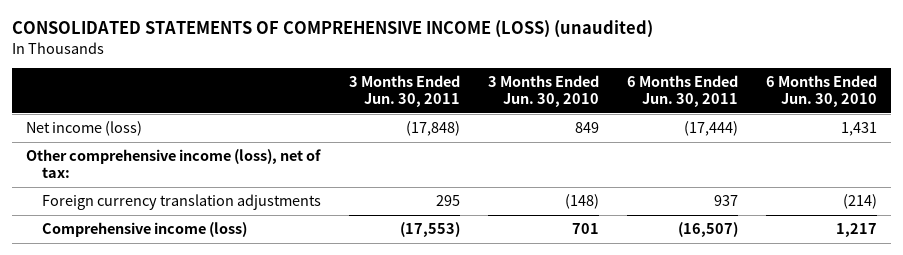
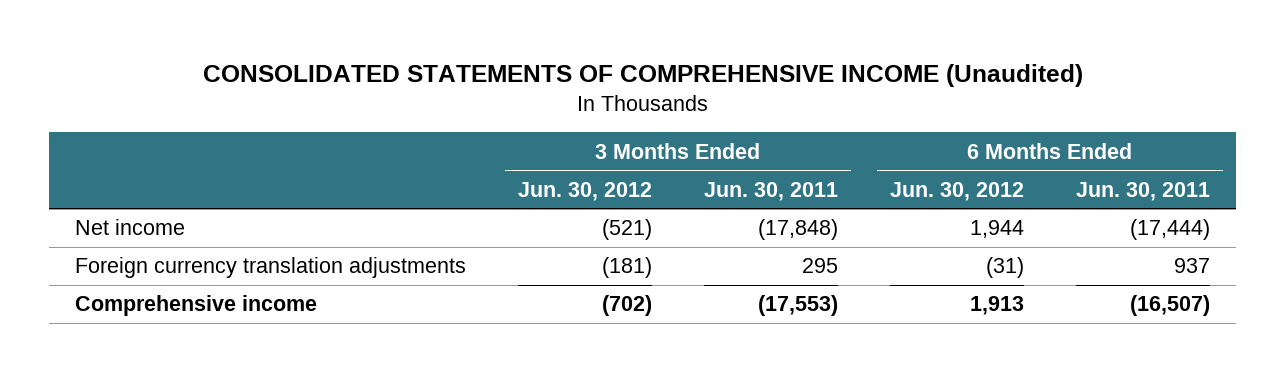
- CONSOLIDATED STATEMENTS OF COMPREHENSIVE INCOME (LOSS) (unaudited)
+ CONSOLIDATED STATEMENTS OF COMPREHENSIVE INCOME (Unaudited)
- | 3 Months Ended Jun. 30, 2011 | 3 Months Ended Jun. 30, 2010 | 6 Months Ended Jun. 30, 2011 | 6 Months Ended Jun. 30, 2010
+ | 3 Months Ended Jun. 30, 2012 | 3 Months Ended Jun. 30, 2011 | 6 Months Ended Jun. 30, 2012 | 6 Months Ended Jun. 30, 2011
- Net income (loss) | (17,848) | 849 | (17,444) | 1,431
- Other comprehensive income (loss), net of tax:
+ Net income | (521) | (17,848) | 1,944 | (17,444)
- Comprehensive income (loss) | (17,553) | 701 | (16,507) | 1,217
+ Comprehensive income | (702) | (17,553) | 1,913 | (16,507)

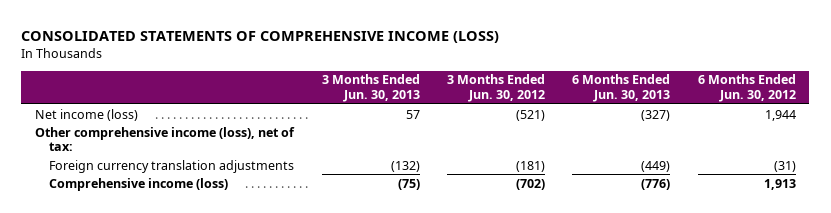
- CONSOLIDATED STATEMENTS OF COMPREHENSIVE INCOME (Unaudited)
+ CONSOLIDATED STATEMENTS OF COMPREHENSIVE INCOME (LOSS)
- | 3 Months Ended Jun. 30, 2012 | 3 Months Ended Jun. 30, 2011 | 6 Months Ended Jun. 30, 2012 | 6 Months Ended Jun. 30, 2011
+ | 3 Months Ended Jun. 30, 2013 | 3 Months Ended Jun. 30, 2012 | 6 Months Ended Jun. 30, 2013 | 6 Months Ended Jun. 30, 2012
- Net income | (521) | (17,848) | 1,944 | (17,444)
+ Net income (loss) | 57 | (521) | (327) | 1,944
+ Other comprehensive income (loss), net of tax:
- Comprehensive income | (702) | (17,553) | 1,913 | (16,507)
+ Comprehensive income (loss) | (75) | (702) | (776) | 1,913

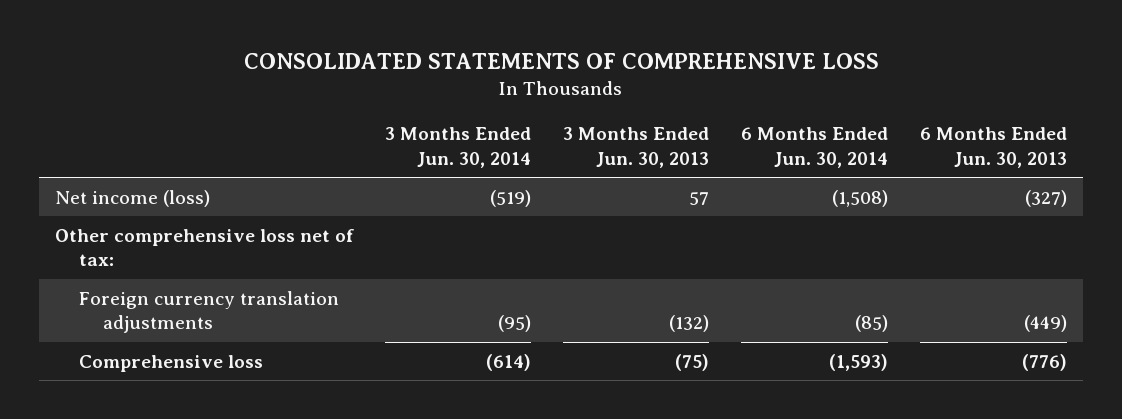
- CONSOLIDATED STATEMENTS OF COMPREHENSIVE INCOME (LOSS)
+ CONSOLIDATED STATEMENTS OF COMPREHENSIVE LOSS
- | 3 Months Ended Jun. 30, 2013 | 3 Months Ended Jun. 30, 2012 | 6 Months Ended Jun. 30, 2013 | 6 Months Ended Jun. 30, 2012
+ | 3 Months Ended Jun. 30, 2014 | 3 Months Ended Jun. 30, 2013 | 6 Months Ended Jun. 30, 2014 | 6 Months Ended Jun. 30, 2013
- Other comprehensive income (loss), net of tax:
+ Other comprehensive loss net of tax:
- Comprehensive income (loss) | (75) | (702) | (776) | 1,913
+ Comprehensive loss | (614) | (75) | (1,593) | (776)

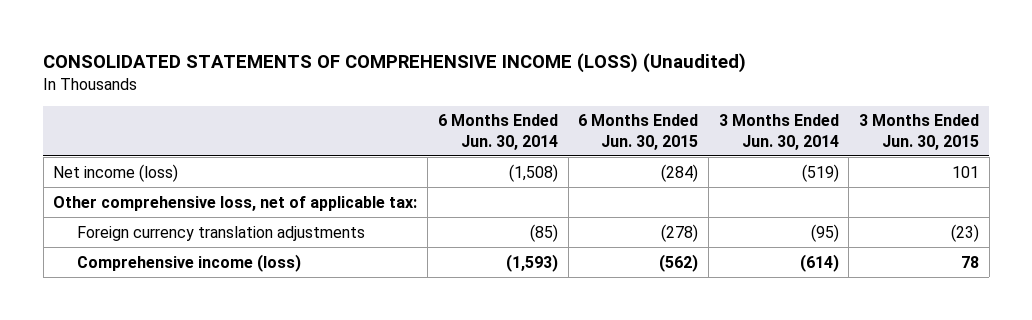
- CONSOLIDATED STATEMENTS OF COMPREHENSIVE LOSS
+ CONSOLIDATED STATEMENTS OF COMPREHENSIVE INCOME (LOSS) (Unaudited)
- | 3 Months Ended Jun. 30, 2014 | 3 Months Ended Jun. 30, 2013 | 6 Months Ended Jun. 30, 2014 | 6 Months Ended Jun. 30, 2013
+ | 6 Months Ended Jun. 30, 2014 | 6 Months Ended Jun. 30, 2015 | 3 Months Ended Jun. 30, 2014 | 3 Months Ended Jun. 30, 2015
- Other comprehensive loss net of tax:
+ Other comprehensive loss, net of applicable tax:
- Comprehensive loss | (614) | (75) | (1,593) | (776)
+ Comprehensive income (loss) | (1,593) | (562) | (614) | 78

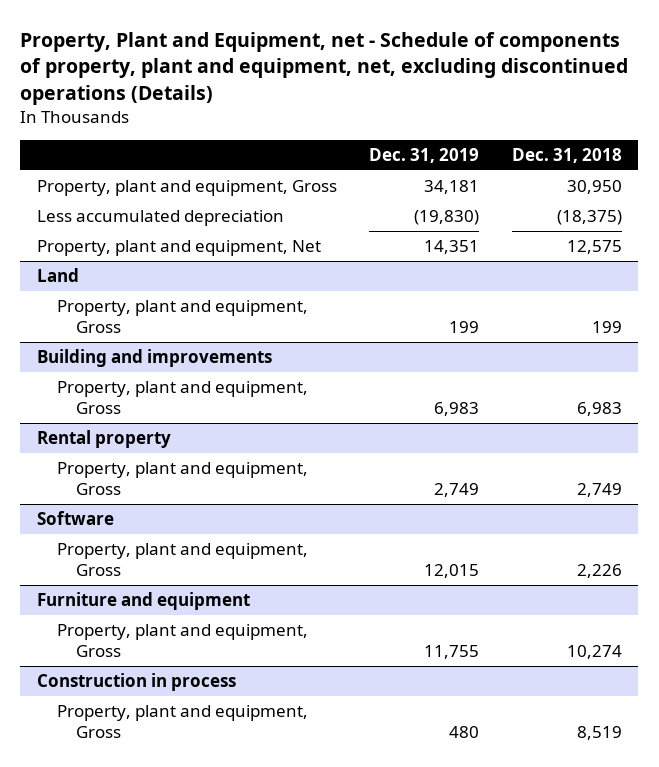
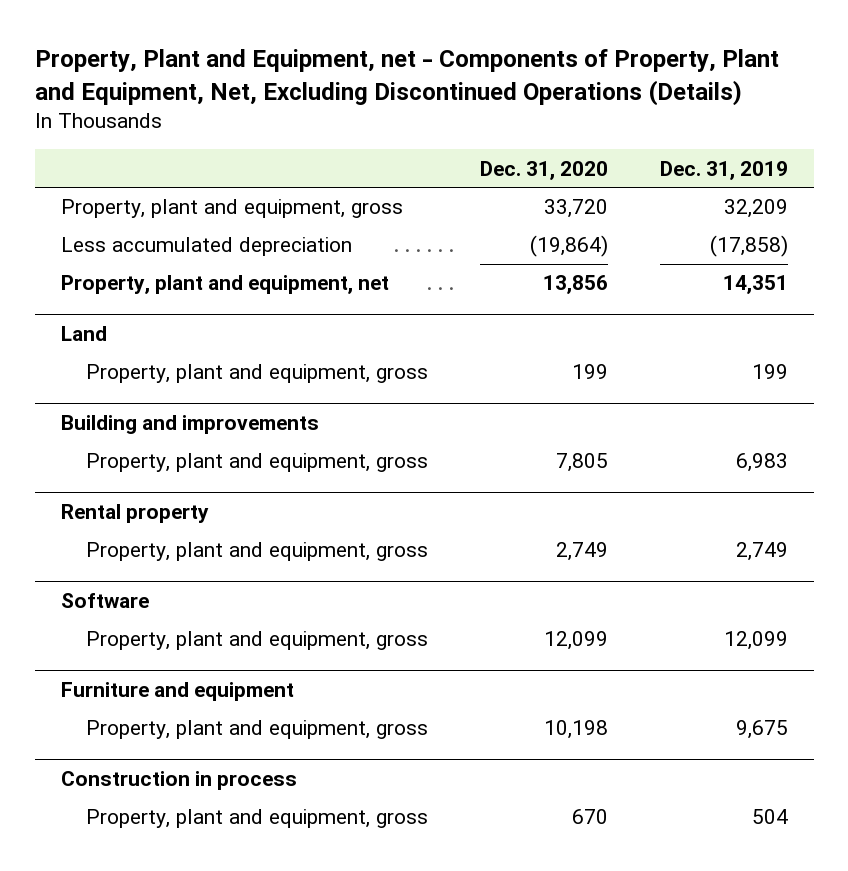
- Property, Plant and Equipment, net - Schedule of components of property, plant and equipment, net, excluding discontinued operations (Details)
+ Property, Plant and Equipment, net - Components of Property, Plant and Equipment, Net, Excluding Discontinued Operations (Details)
- | Dec. 31, 2019 | Dec. 31, 2018
+ | Dec. 31, 2020 | Dec. 31, 2019
- Property, plant and equipment, Gross | 34,181 | 30,950
- Less accumulated depreciation | (19,830) | (18,375)
- Property, plant and equipment, Net | 14,351 | 12,575
+ Property, plant and equipment, gross | 33,720 | 32,209
+ Less accumulated depreciation | (19,864) | (17,858)
+ Property, plant and equipment, net | 13,856 | 14,351
@ Land
- Property, plant and equipment, Gross | 199 | 199
+ Property, plant and equipment, gross | 199 | 199
@ Building and improvements
- Property, plant and equipment, Gross | 6,983 | 6,983
+ Property, plant and equipment, gross | 7,805 | 6,983
@ Rental property
- Property, plant and equipment, Gross | 2,749 | 2,749
+ Property, plant and equipment, gross | 2,749 | 2,749
@ Software
- Property, plant and equipment, Gross | 12,015 | 2,226
+ Property, plant and equipment, gross | 12,099 | 12,099
@ Furniture and equipment
- Property, plant and equipment, Gross | 11,755 | 10,274
+ Property, plant and equipment, gross | 10,198 | 9,675
@ Construction in process
- Property, plant and equipment, Gross | 480 | 8,519
+ Property, plant and equipment, gross | 670 | 504

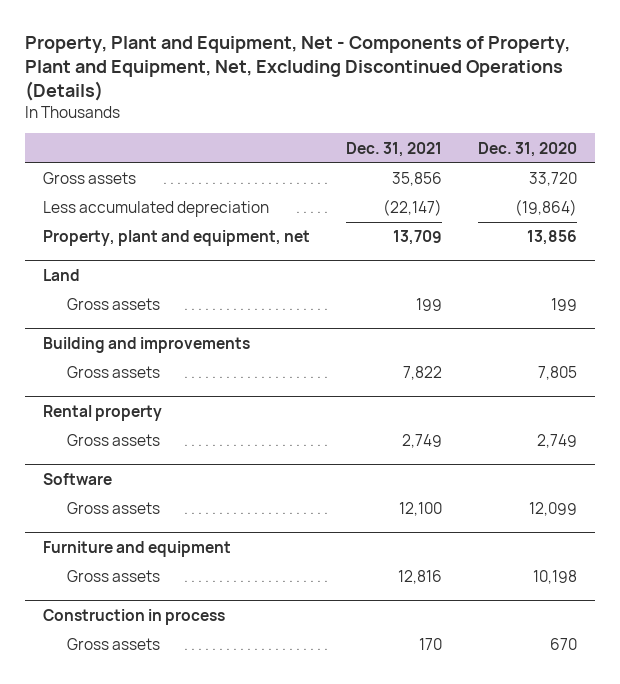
- Property, Plant and Equipment, net - Components of Property, Plant and Equipment, Net, Excluding Discontinued Operations (Details)
+ Property, Plant and Equipment, Net - Components of Property, Plant and Equipment, Net, Excluding Discontinued Operations (Details)
- | Dec. 31, 2020 | Dec. 31, 2019
+ | Dec. 31, 2021 | Dec. 31, 2020
- Property, plant and equipment, gross | 33,720 | 32,209
+ Gross assets | 35,856 | 33,720
@ Land
- Property, plant and equipment, gross | 199 | 199
+ Gross assets | 199 | 199
@ Building and improvements
- Property, plant and equipment, gross | 7,805 | 6,983
+ Gross assets | 7,822 | 7,805
@ Rental property
- Property, plant and equipment, gross | 2,749 | 2,749
+ Gross assets | 2,749 | 2,749
@ Software
- Property, plant and equipment, gross | 12,099 | 12,099
+ Gross assets | 12,100 | 12,099
@ Furniture and equipment
- Property, plant and equipment, gross | 10,198 | 9,675
+ Gross assets | 12,816 | 10,198
@ Construction in process
- Property, plant and equipment, gross | 670 | 504
+ Gross assets | 170 | 670

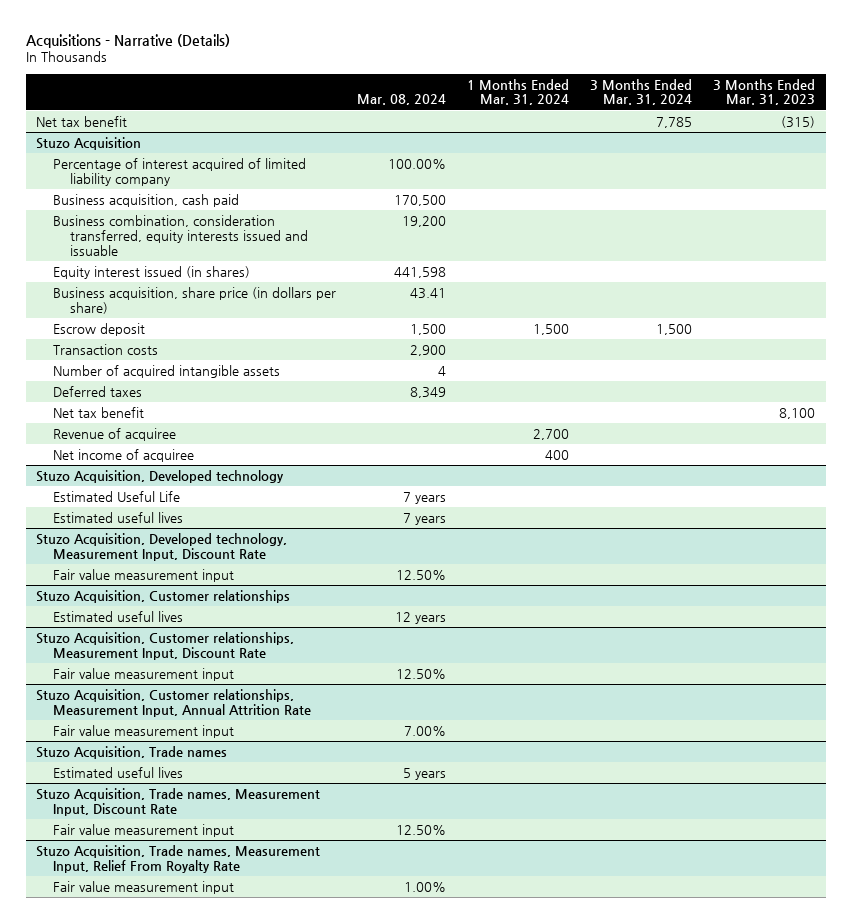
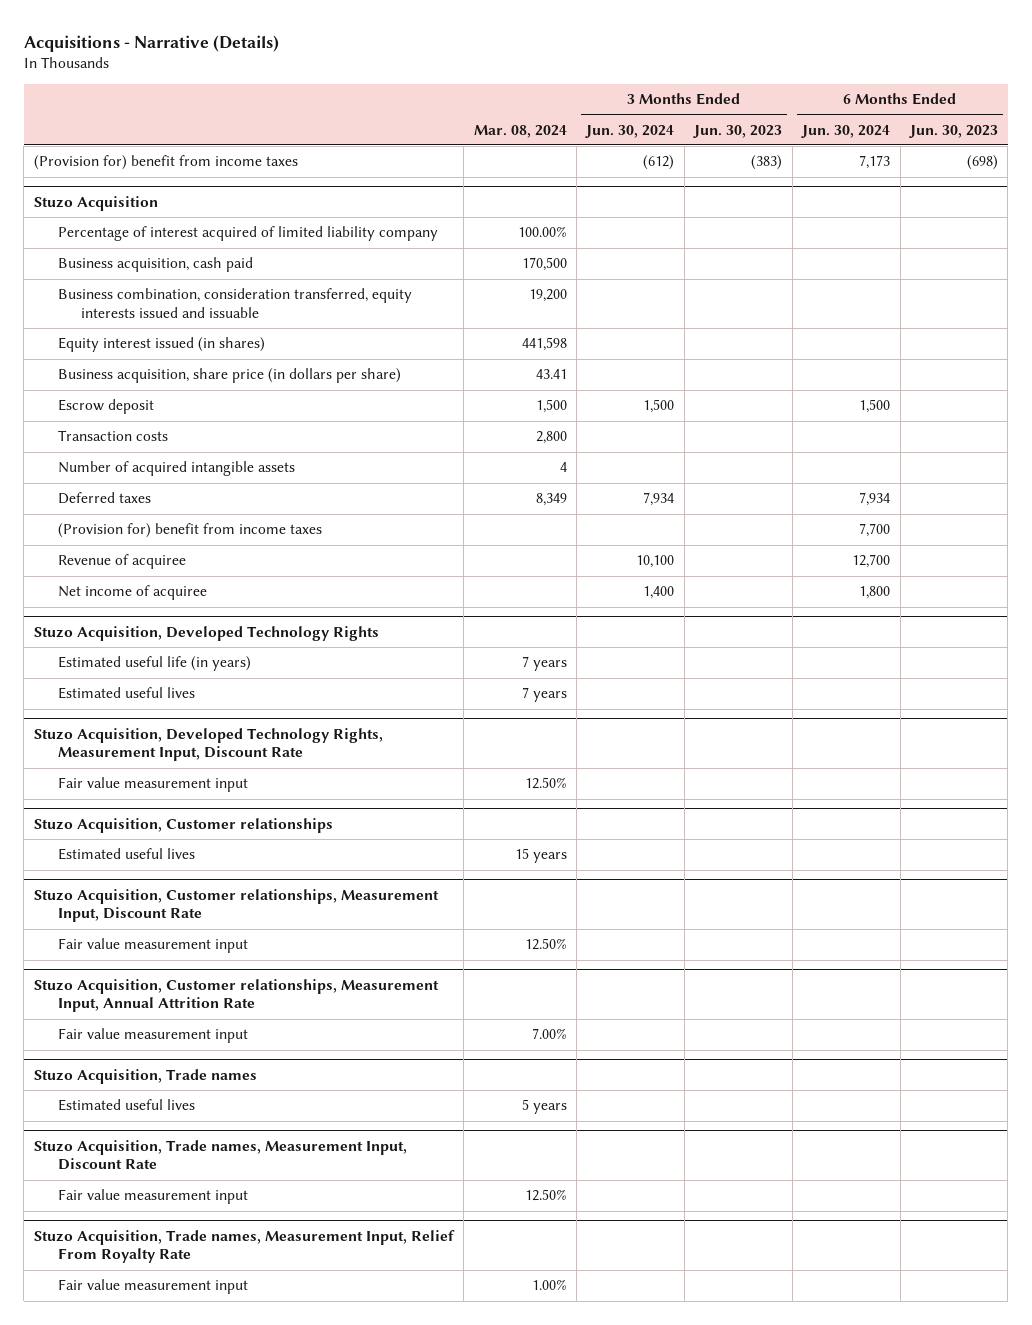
- | Mar. 08, 2024 | 1 Months Ended Mar. 31, 2024 | 3 Months Ended Mar. 31, 2024 | 3 Months Ended Mar. 31, 2023
+ | Mar. 08, 2024 | 3 Months Ended Jun. 30, 2024 | 3 Months Ended Jun. 30, 2023 | 6 Months Ended Jun. 30, 2024 | 6 Months Ended Jun. 30, 2023
- Net tax benefit | | | 7,785 | (315)
+ (Provision for) benefit from income taxes | | (612) | (383) | 7,173 | (698)
@ Stuzo Acquisition
- Transaction costs | 2,900 | | |
+ Transaction costs | 2,800 | | | |
- Net tax benefit | | | | 8,100
+ (Provision for) benefit from income taxes | | | | 7,700 |
- Stuzo Acquisition, Developed technology
- Estimated Useful Life | 7 years | | |
+ Stuzo Acquisition, Developed Technology Rights
+ Estimated useful life (in years) | 7 years | | | |
- Stuzo Acquisition, Developed technology, Measurement Input, Discount Rate
+ Stuzo Acquisition, Developed Technology Rights, Measurement Input, Discount Rate
@ Stuzo Acquisition, Customer relationships
- Estimated useful lives | 12 years | | |
+ Estimated useful lives | 15 years | | | |

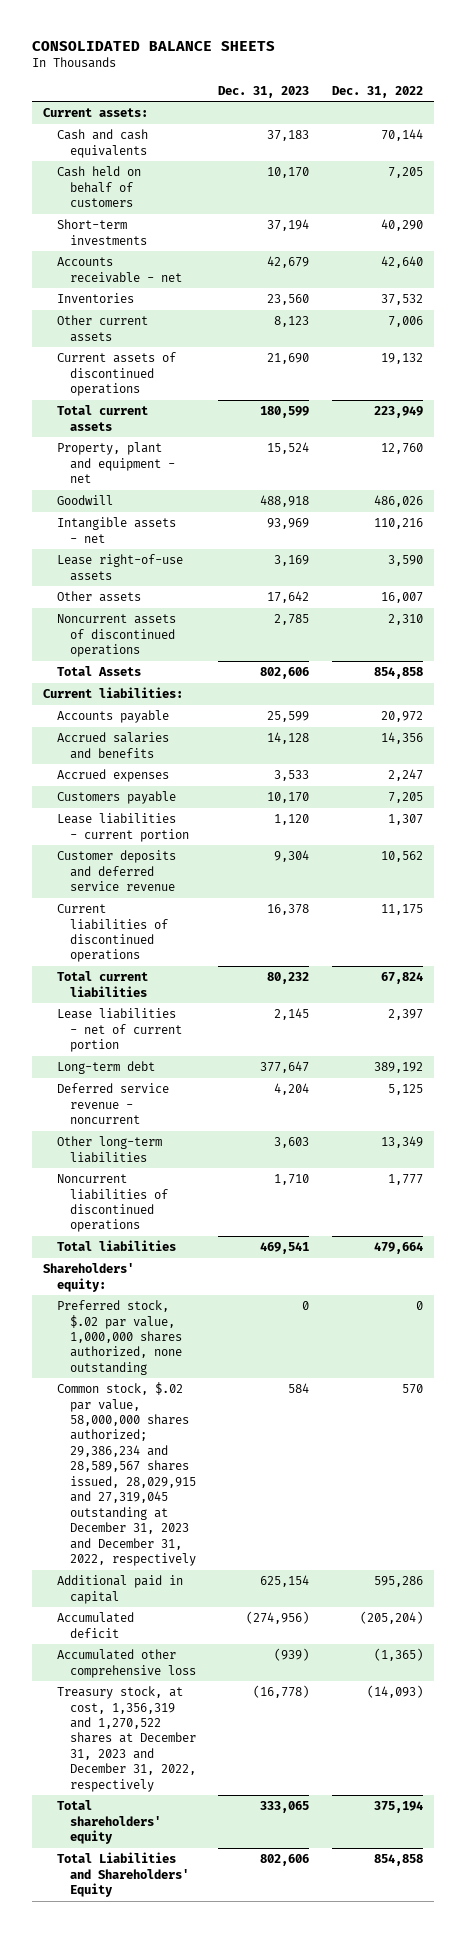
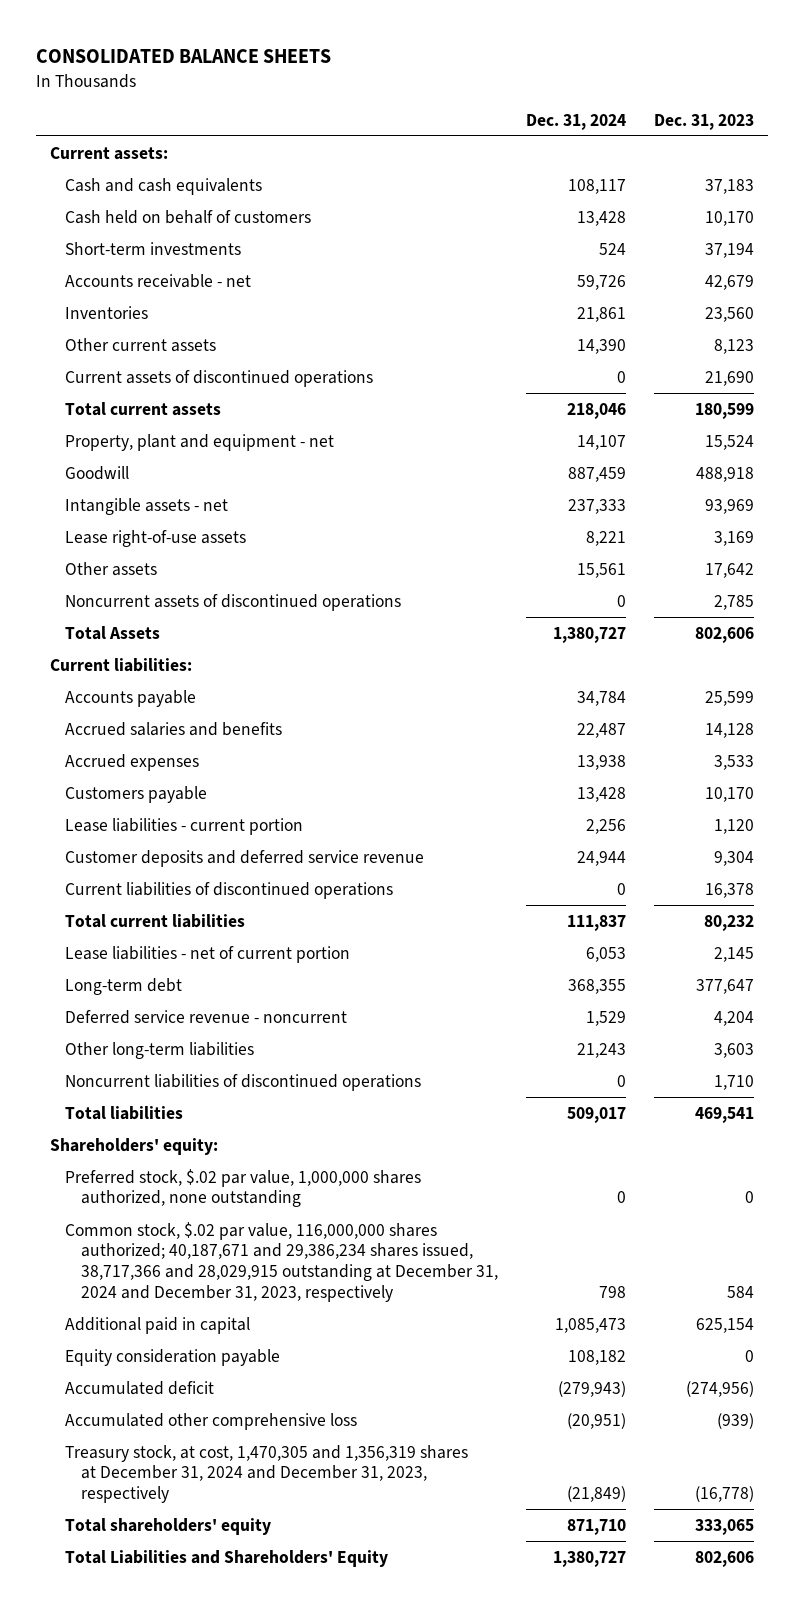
- | Dec. 31, 2023 | Dec. 31, 2022
+ | Dec. 31, 2024 | Dec. 31, 2023
- Common stock, $.02 par value, 58,000,000 shares authorized; 29,386,234 and 28,589,567 shares issued, 28,029,915 and 27,319,045 outstanding at December 31, 2023 and December 31, 2022, respectively | 584 | 570
+ Common stock, $.02 par value, 116,000,000 shares authorized; 40,187,671 and 29,386,234 shares issued, 38,717,366 and 28,029,915 outstanding at December 31, 2024 and December 31, 2023, respectively | 798 | 584
+ Equity consideration payable | 108,182 | 0
- Treasury stock, at cost, 1,356,319 and 1,270,522 shares at December 31, 2023 and December 31, 2022, respectively | (16,778) | (14,093)
+ Treasury stock, at cost, 1,470,305 and 1,356,319 shares at December 31, 2024 and December 31, 2023, respectively | (21,849) | (16,778)

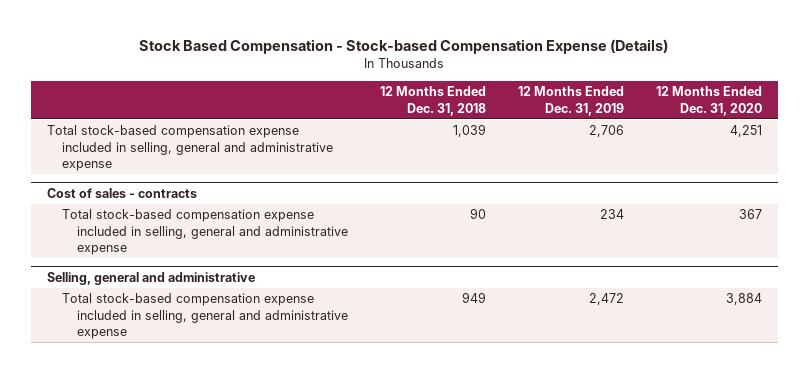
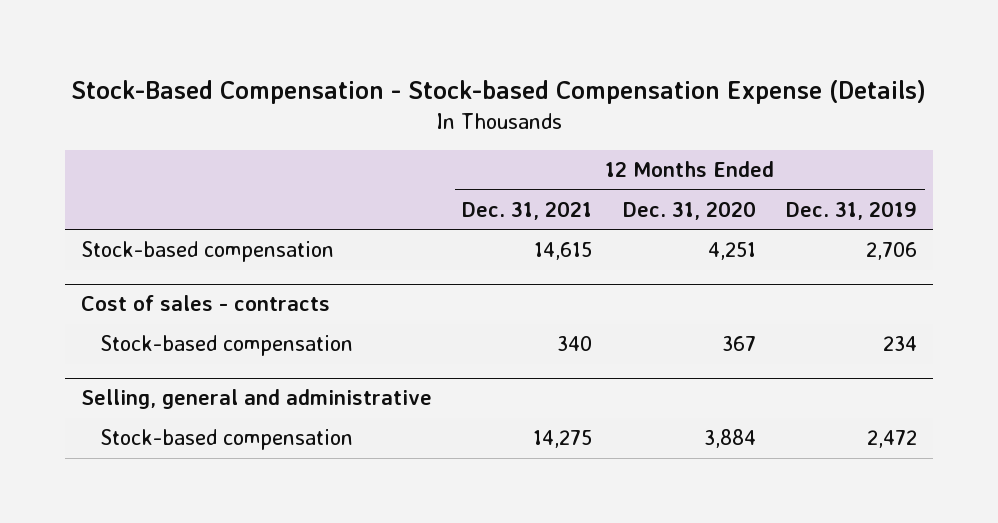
- Stock Based Compensation - Stock-based Compensation Expense (Details)
+ Stock-Based Compensation - Stock-based Compensation Expense (Details)
- | 12 Months Ended Dec. 31, 2018 | 12 Months Ended Dec. 31, 2019 | 12 Months Ended Dec. 31, 2020
+ | 12 Months Ended Dec. 31, 2021 | 12 Months Ended Dec. 31, 2020 | 12 Months Ended Dec. 31, 2019
- Total stock-based compensation expense included in selling, general and administrative expense | 1,039 | 2,706 | 4,251
+ Stock-based compensation | 14,615 | 4,251 | 2,706
@ Cost of sales - contracts
- Total stock-based compensation expense included in selling, general and administrative expense | 90 | 234 | 367
+ Stock-based compensation | 340 | 367 | 234
@ Selling, general and administrative
- Total stock-based compensation expense included in selling, general and administrative expense | 949 | 2,472 | 3,884
+ Stock-based compensation | 14,275 | 3,884 | 2,472

